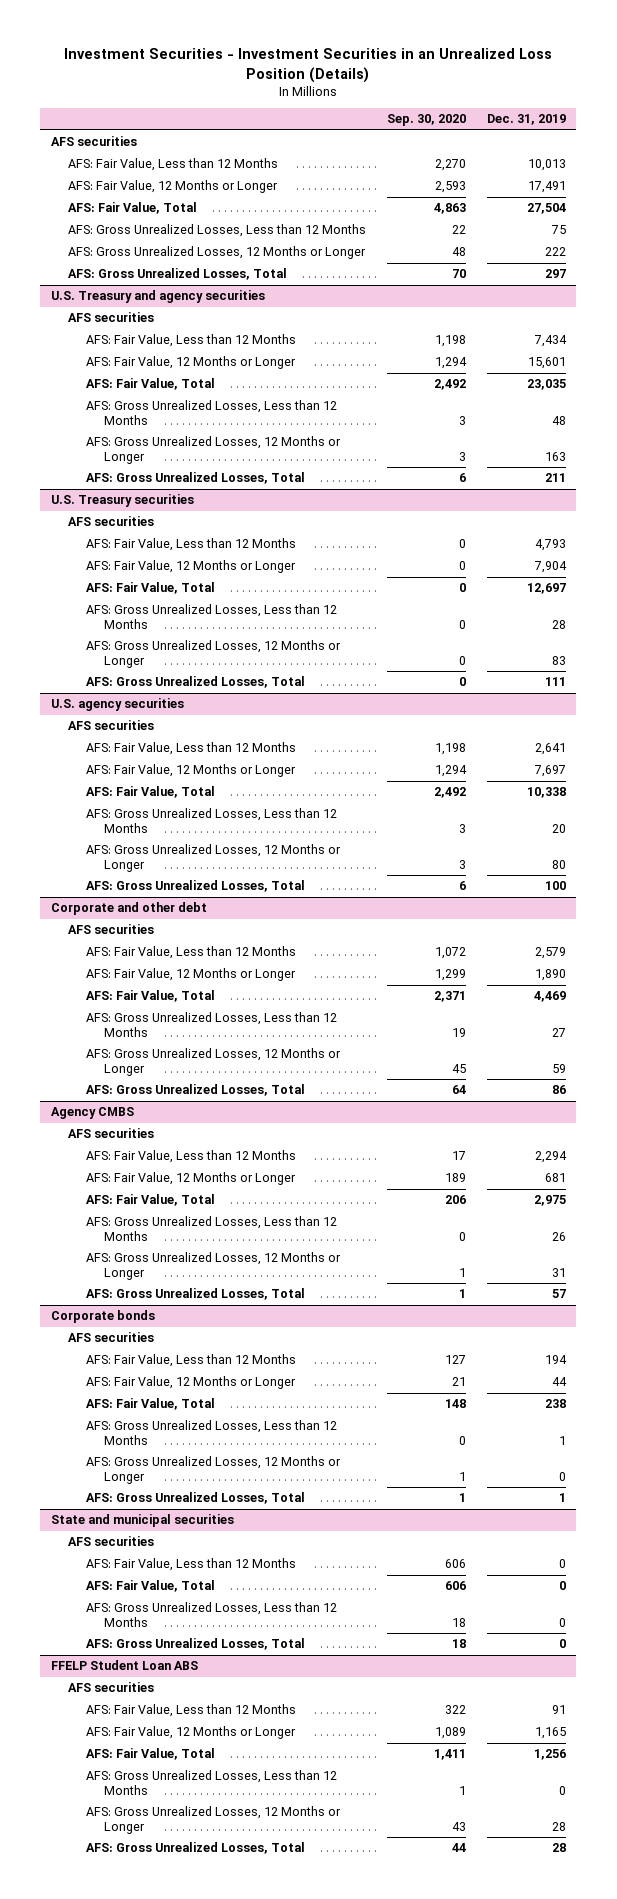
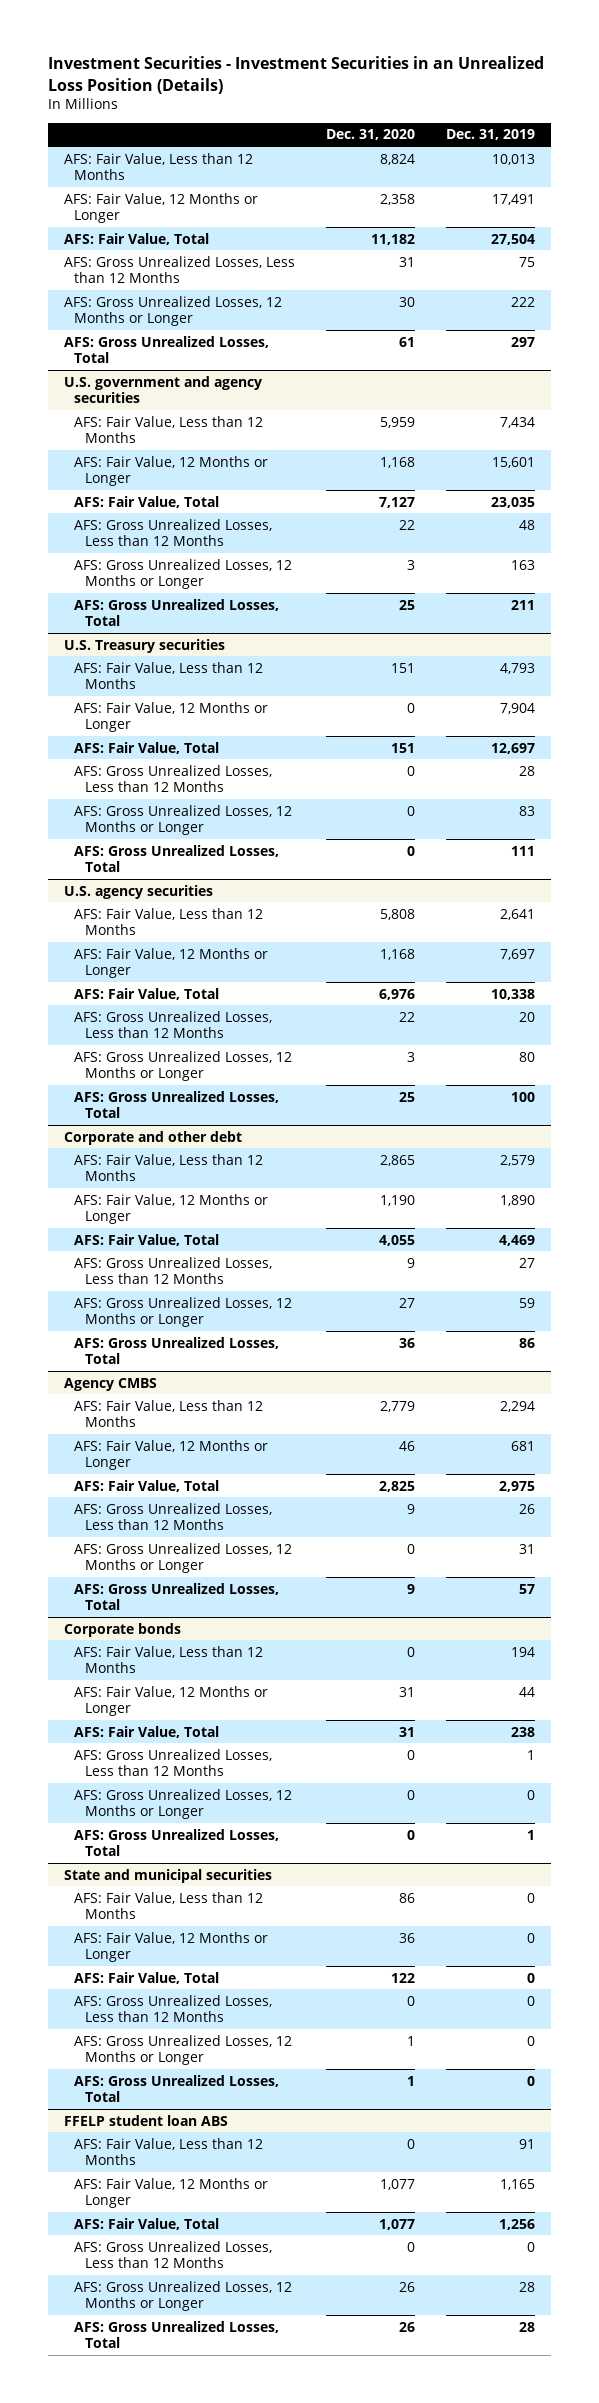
- | Sep. 30, 2020 | Dec. 31, 2019
+ | Dec. 31, 2020 | Dec. 31, 2019
- AFS securities
- U.S. Treasury and agency securities
- AFS securities
+ U.S. government and agency securities
@ U.S. Treasury securities
- AFS securities
@ U.S. agency securities
- AFS securities
@ Corporate and other debt
- AFS securities
@ Agency CMBS
- AFS securities
@ Corporate bonds
- AFS securities
@ State and municipal securities
- AFS securities
+ AFS: Fair Value, 12 Months or Longer | 36 | 0
+ AFS: Gross Unrealized Losses, 12 Months or Longer | 1 | 0
- FFELP Student Loan ABS
- AFS securities
+ FFELP student loan ABS

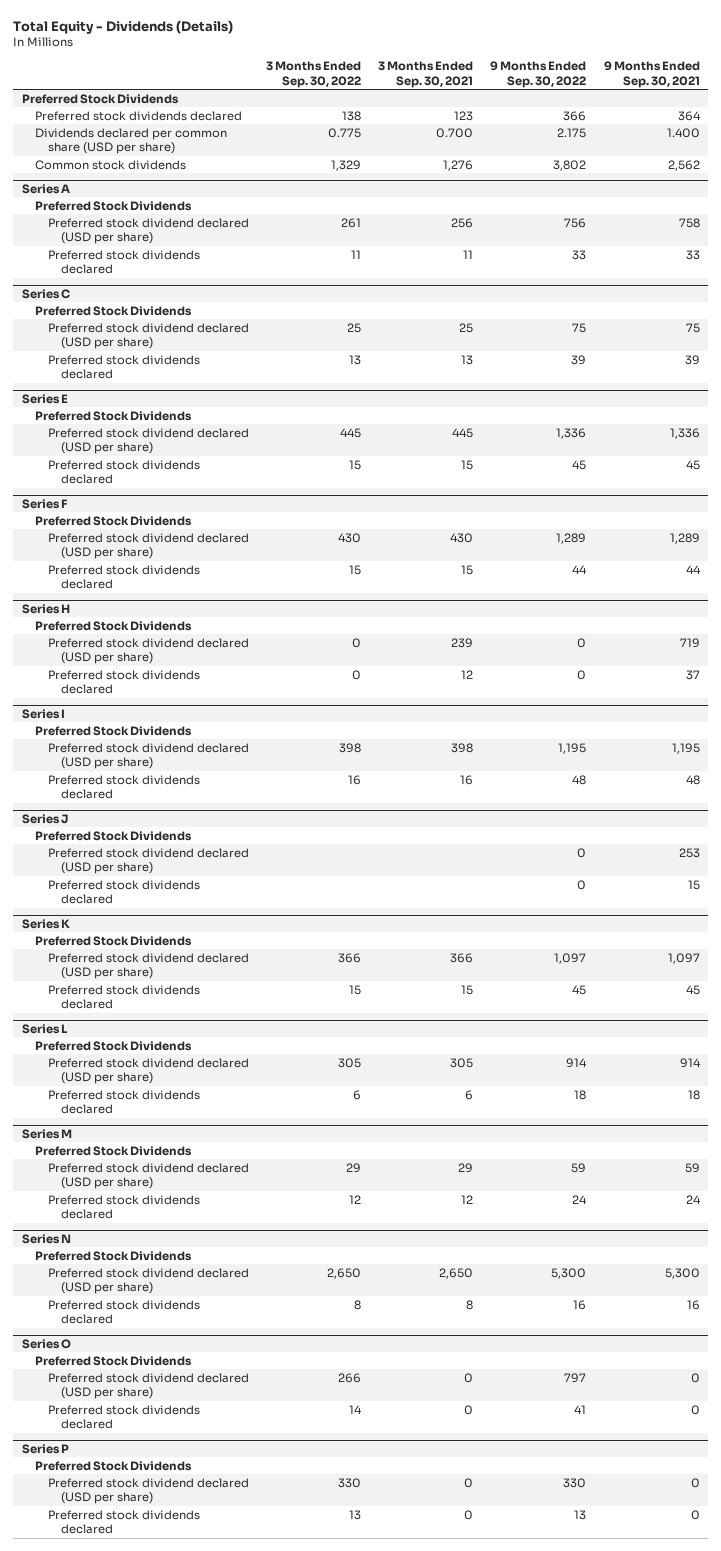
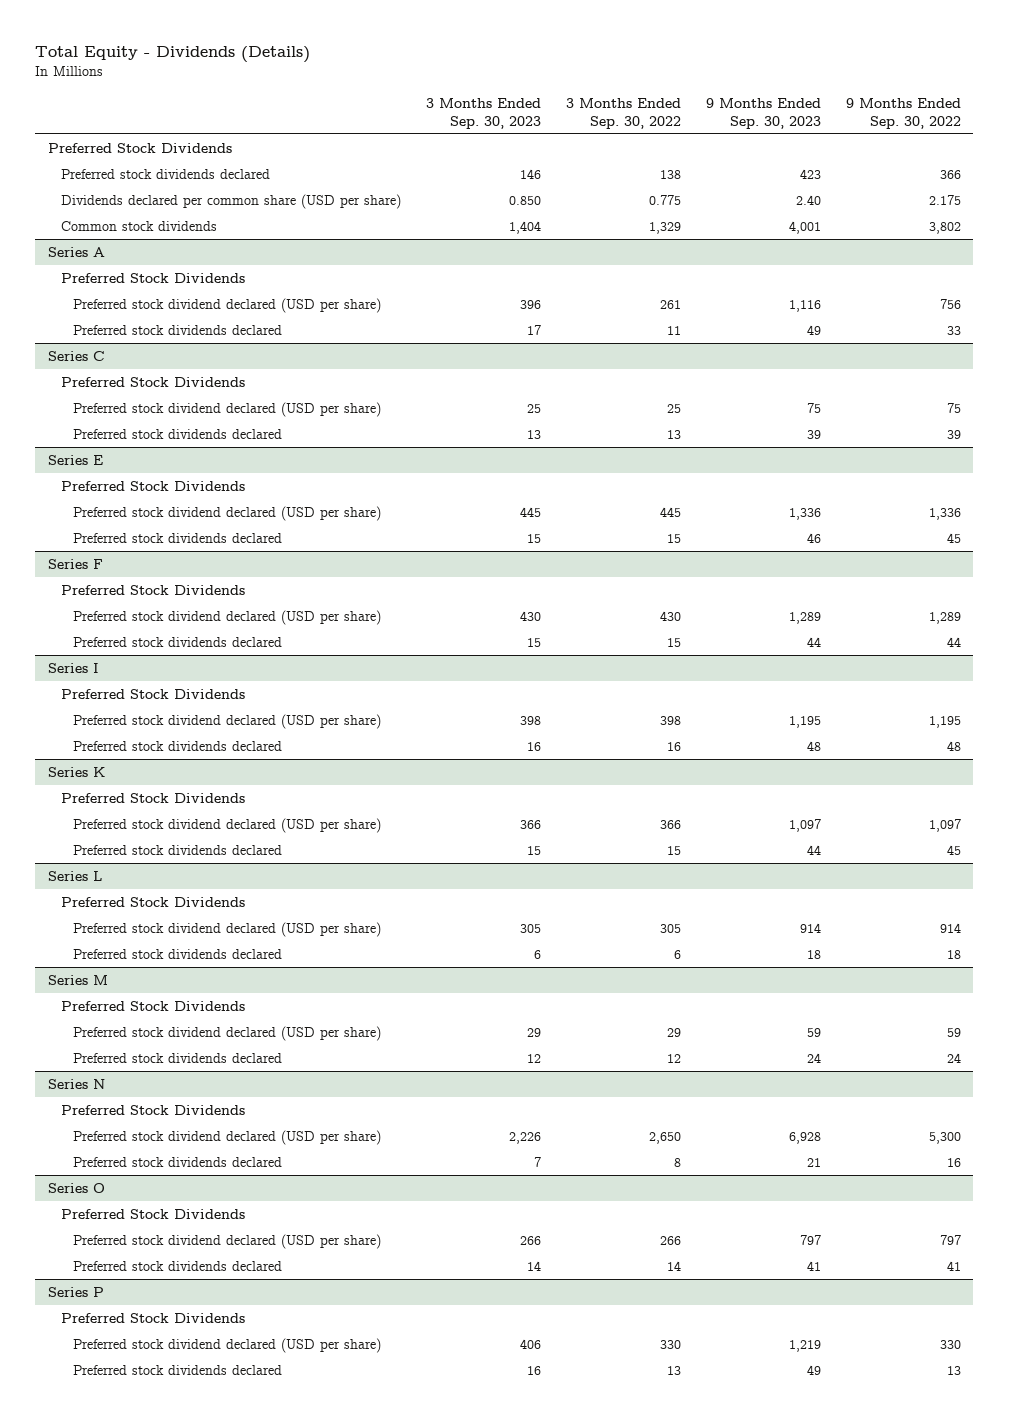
- | 3 Months Ended Sep. 30, 2022 | 3 Months Ended Sep. 30, 2021 | 9 Months Ended Sep. 30, 2022 | 9 Months Ended Sep. 30, 2021
+ | 3 Months Ended Sep. 30, 2023 | 3 Months Ended Sep. 30, 2022 | 9 Months Ended Sep. 30, 2023 | 9 Months Ended Sep. 30, 2022
- Series H
- Preferred Stock Dividends
- Preferred stock dividend declared (USD per share) | 0 | 239 | 0 | 719
- Preferred stock dividends declared | 0 | 12 | 0 | 37
- Series J
- Preferred Stock Dividends
- Preferred stock dividend declared (USD per share) | | | 0 | 253
- Preferred stock dividends declared | | | 0 | 15

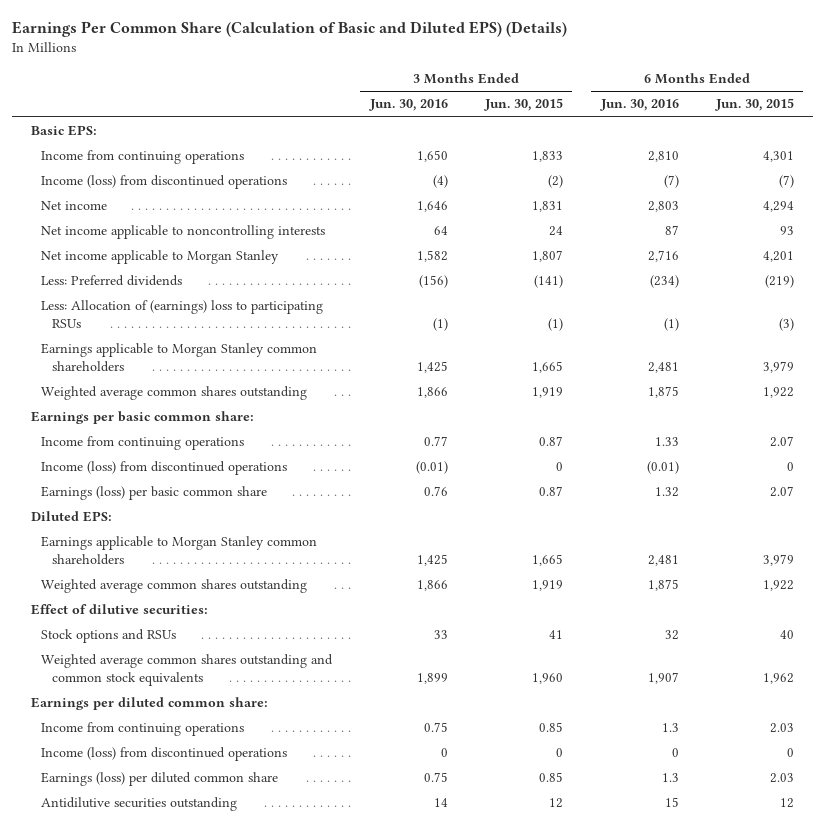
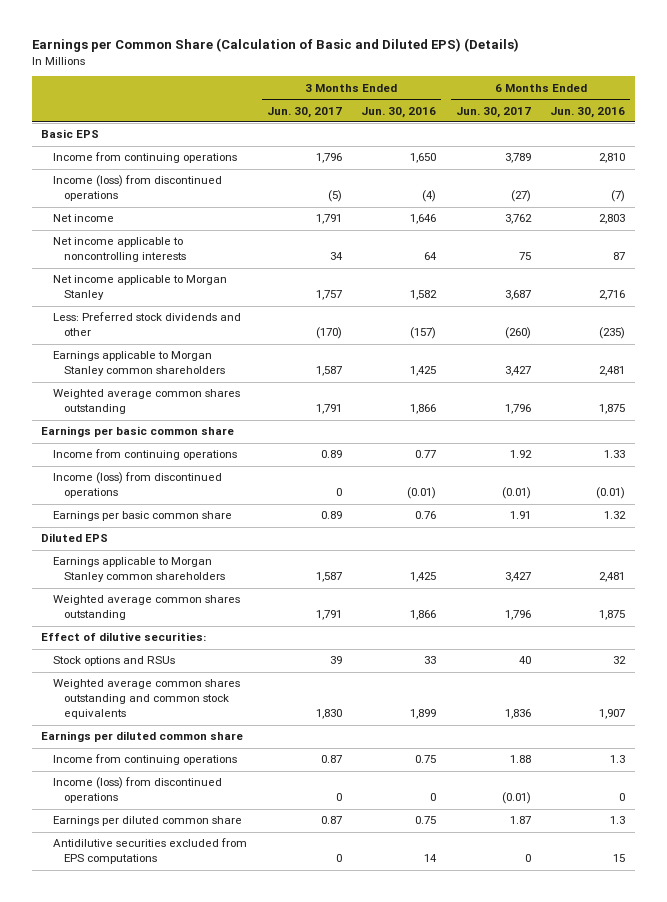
- Earnings Per Common Share (Calculation of Basic and Diluted EPS) (Details)
+ Earnings per Common Share (Calculation of Basic and Diluted EPS) (Details)
- | 3 Months Ended Jun. 30, 2016 | 3 Months Ended Jun. 30, 2015 | 6 Months Ended Jun. 30, 2016 | 6 Months Ended Jun. 30, 2015
+ | 3 Months Ended Jun. 30, 2017 | 3 Months Ended Jun. 30, 2016 | 6 Months Ended Jun. 30, 2017 | 6 Months Ended Jun. 30, 2016
- Basic EPS:
+ Basic EPS
- Less: Preferred dividends | (156) | (141) | (234) | (219)
- Less: Allocation of (earnings) loss to participating RSUs | (1) | (1) | (1) | (3)
+ Less: Preferred stock dividends and other | (170) | (157) | (260) | (235)
- Earnings per basic common share:
+ Earnings per basic common share
- Earnings (loss) per basic common share | 0.76 | 0.87 | 1.32 | 2.07
- Diluted EPS:
+ Earnings per basic common share | 0.89 | 0.76 | 1.91 | 1.32
+ Diluted EPS
- Earnings per diluted common share:
+ Earnings per diluted common share
- Earnings (loss) per diluted common share | 0.75 | 0.85 | 1.3 | 2.03
- Antidilutive securities outstanding | 14 | 12 | 15 | 12
+ Earnings per diluted common share | 0.87 | 0.75 | 1.87 | 1.3
+ Antidilutive securities excluded from EPS computations | 0 | 14 | 0 | 15

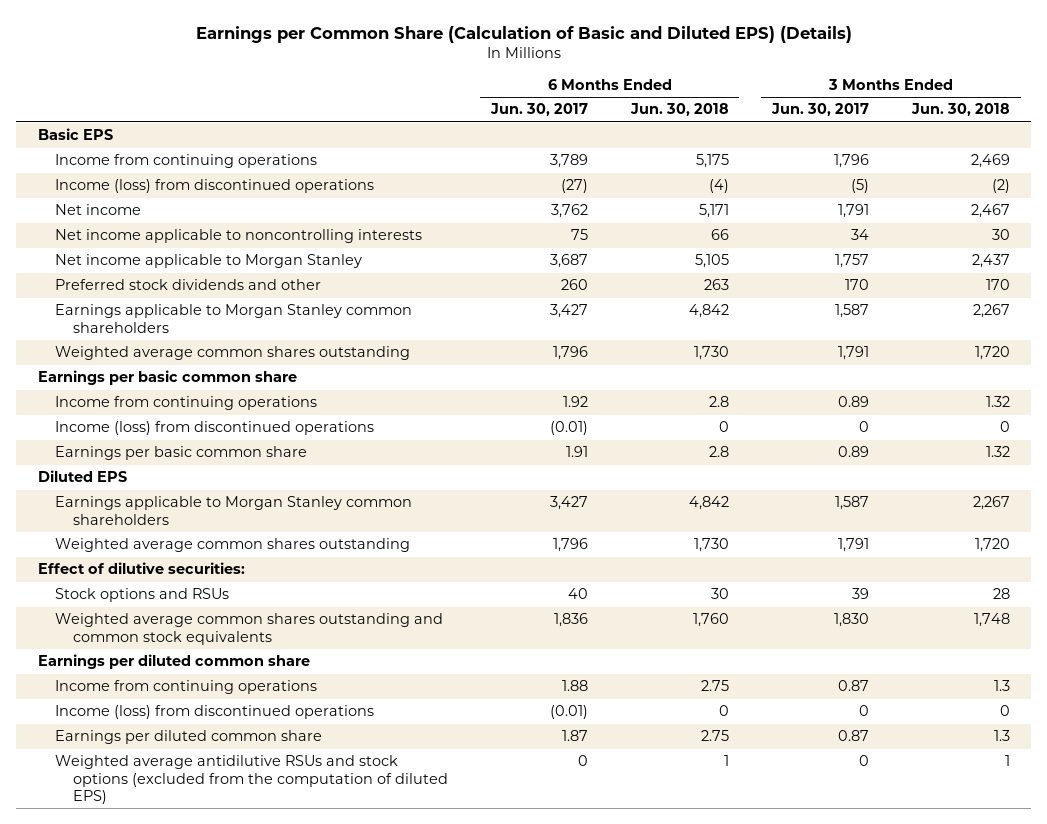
- | 3 Months Ended Jun. 30, 2017 | 3 Months Ended Jun. 30, 2016 | 6 Months Ended Jun. 30, 2017 | 6 Months Ended Jun. 30, 2016
+ | 6 Months Ended Jun. 30, 2017 | 6 Months Ended Jun. 30, 2018 | 3 Months Ended Jun. 30, 2017 | 3 Months Ended Jun. 30, 2018
- Less: Preferred stock dividends and other | (170) | (157) | (260) | (235)
+ Preferred stock dividends and other | 260 | 263 | 170 | 170
- Antidilutive securities excluded from EPS computations | 0 | 14 | 0 | 15
+ Weighted average antidilutive RSUs and stock options (excluded from the computation of diluted EPS) | 0 | 1 | 0 | 1

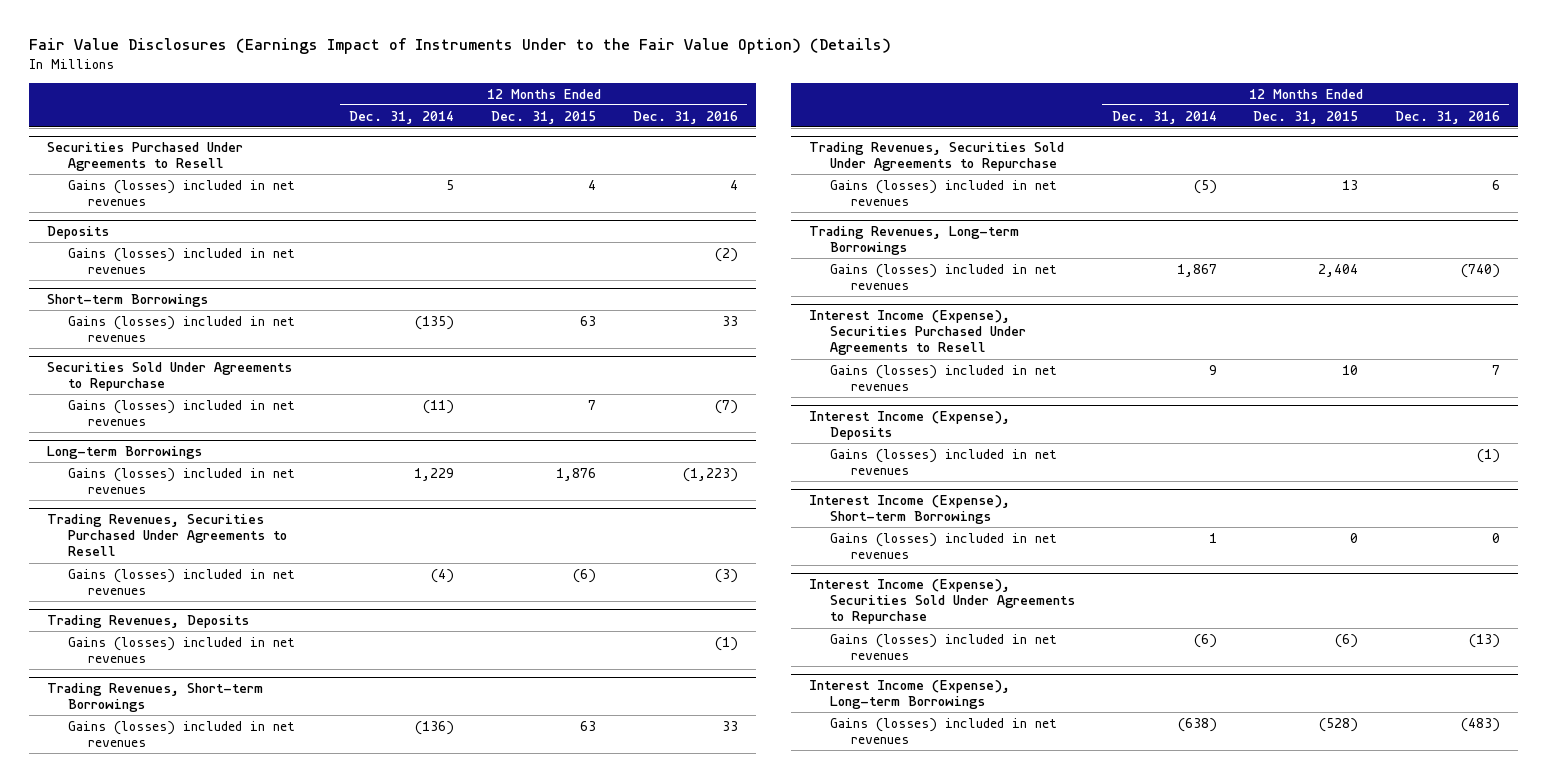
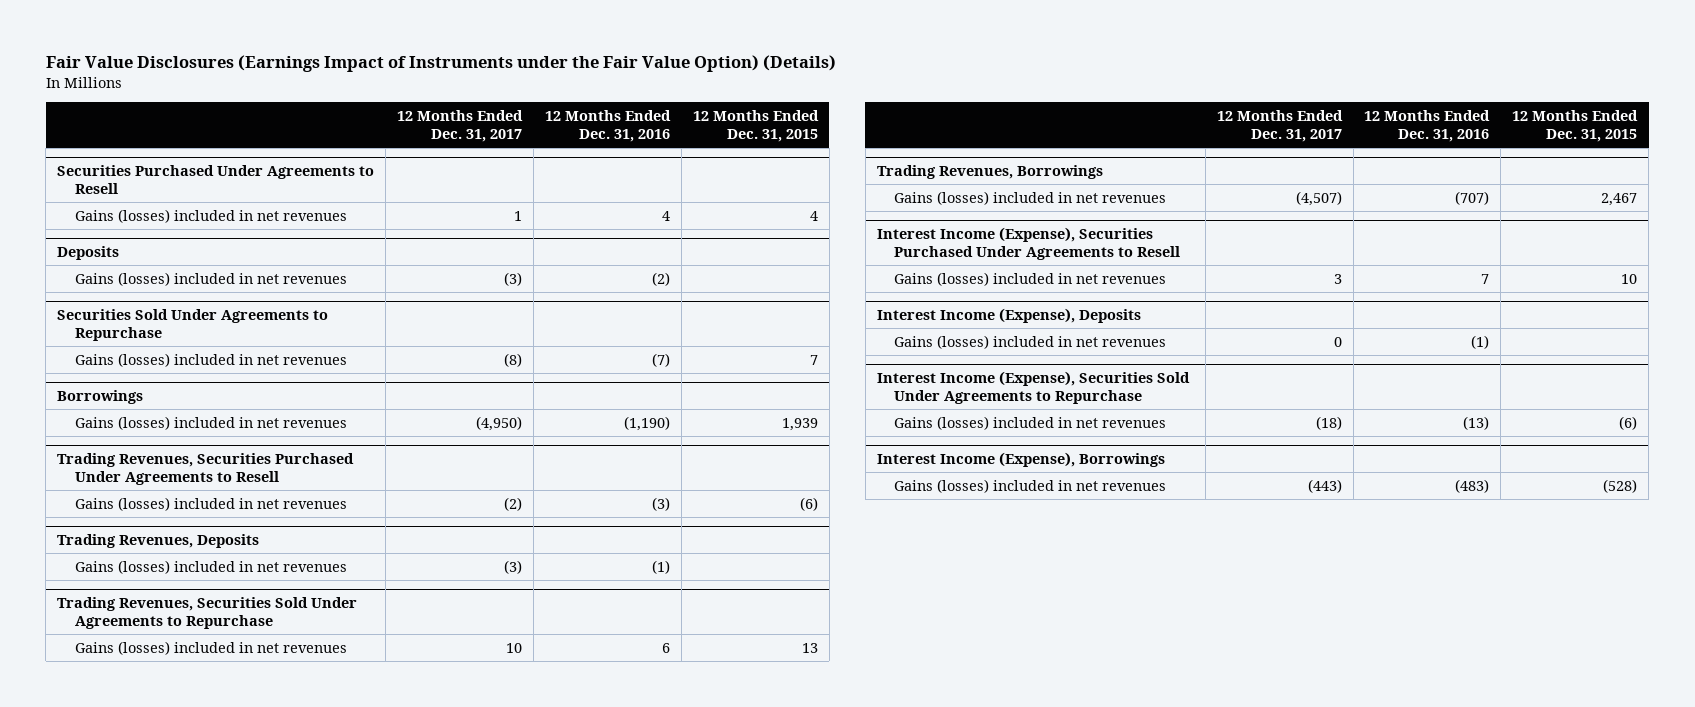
- Fair Value Disclosures (Earnings Impact of Instruments Under to the Fair Value Option) (Details)
+ Fair Value Disclosures (Earnings Impact of Instruments under the Fair Value Option) (Details)
- | 12 Months Ended Dec. 31, 2014 | 12 Months Ended Dec. 31, 2015 | 12 Months Ended Dec. 31, 2016
+ | 12 Months Ended Dec. 31, 2017 | 12 Months Ended Dec. 31, 2016 | 12 Months Ended Dec. 31, 2015
- Short-term Borrowings
- Gains (losses) included in net revenues | (135) | 63 | 33
- Long-term Borrowings
- Gains (losses) included in net revenues | 1,229 | 1,876 | (1,223)
+ Borrowings
+ Gains (losses) included in net revenues | (4,950) | (1,190) | 1,939
- Trading Revenues, Short-term Borrowings
- Gains (losses) included in net revenues | (136) | 63 | 33
- Trading Revenues, Long-term Borrowings
- Gains (losses) included in net revenues | 1,867 | 2,404 | (740)
+ Trading Revenues, Borrowings
+ Gains (losses) included in net revenues | (4,507) | (707) | 2,467
- Interest Income (Expense), Short-term Borrowings
- Gains (losses) included in net revenues | 1 | 0 | 0
- Interest Income (Expense), Long-term Borrowings
+ Interest Income (Expense), Borrowings

